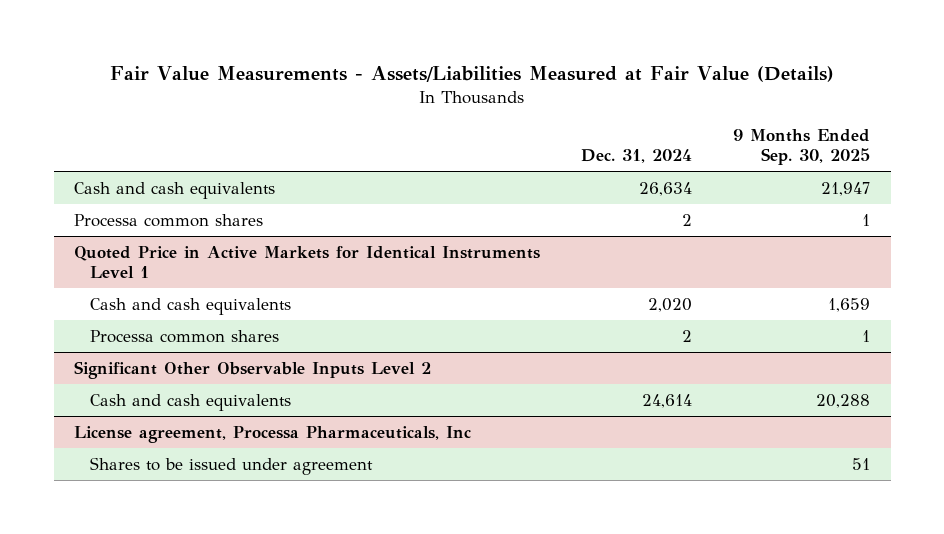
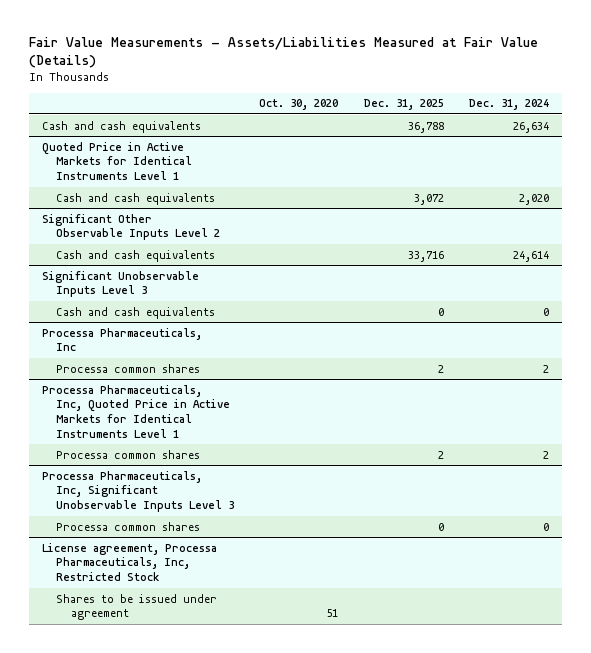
- | Dec. 31, 2024 | 9 Months Ended Sep. 30, 2025
+ | Oct. 30, 2020 | Dec. 31, 2025 | Dec. 31, 2024
- Processa common shares | 2 | 1
@ Quoted Price in Active Markets for Identical Instruments Level 1
- Processa common shares | 2 | 1
- License agreement, Processa Pharmaceuticals, Inc
+ Significant Unobservable Inputs Level 3
+ Cash and cash equivalents | | 0 | 0
+ Processa Pharmaceuticals, Inc
+ Processa common shares | | 2 | 2
+ Processa Pharmaceuticals, Inc, Quoted Price in Active Markets for Identical Instruments Level 1
+ Processa common shares | | 2 | 2
+ Processa Pharmaceuticals, Inc, Significant Unobservable Inputs Level 3
+ Processa common shares | | 0 | 0
+ License agreement, Processa Pharmaceuticals, Inc, Restricted Stock

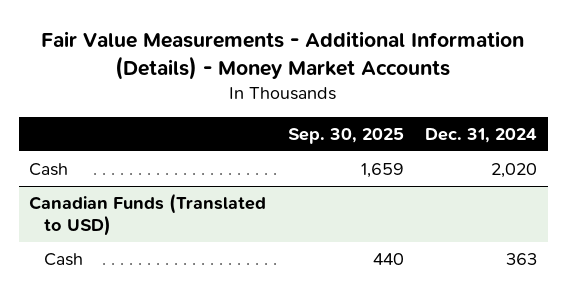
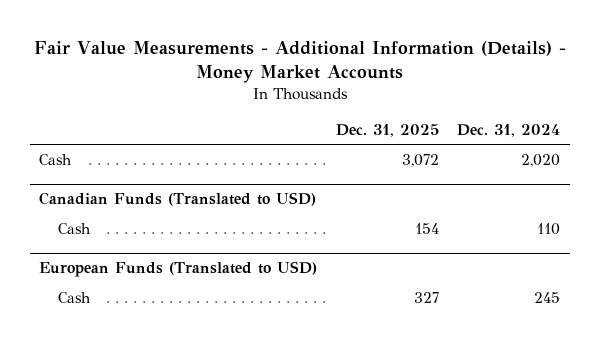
- | Sep. 30, 2025 | Dec. 31, 2024
+ | Dec. 31, 2025 | Dec. 31, 2024
@ Canadian Funds (Translated to USD)
- Cash | 440 | 363
+ Cash | 154 | 110
+ European Funds (Translated to USD)
+ Cash | 327 | 245

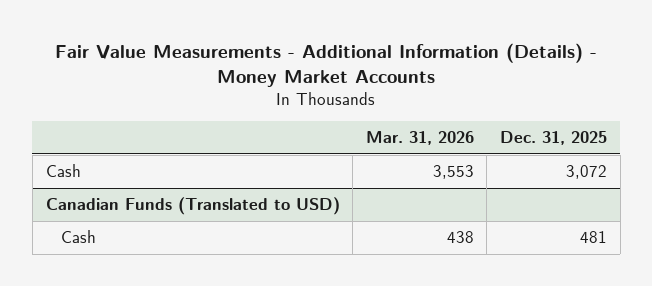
- | Dec. 31, 2025 | Dec. 31, 2024
+ | Mar. 31, 2026 | Dec. 31, 2025
@ Canadian Funds (Translated to USD)
- Cash | 154 | 110
- European Funds (Translated to USD)
- Cash | 327 | 245
@ Canadian Funds (Translated to USD)
+ Cash | 438 | 481

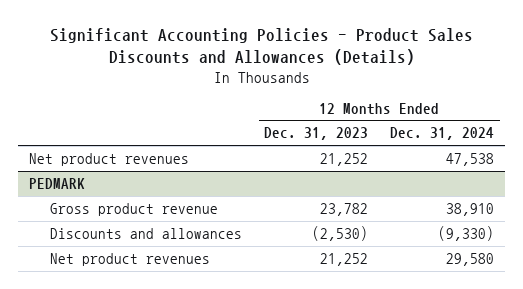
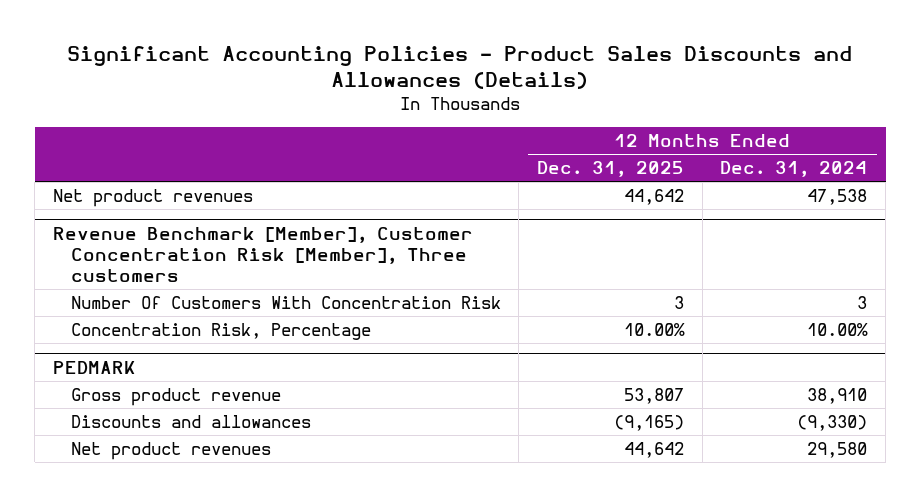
- | 12 Months Ended Dec. 31, 2023 | 12 Months Ended Dec. 31, 2024
+ | 12 Months Ended Dec. 31, 2025 | 12 Months Ended Dec. 31, 2024
+ Revenue Benchmark [Member], Customer Concentration Risk [Member], Three customers
+ Number Of Customers With Concentration Risk | 3 | 3
+ Concentration Risk, Percentage | 10.00% | 10.00%

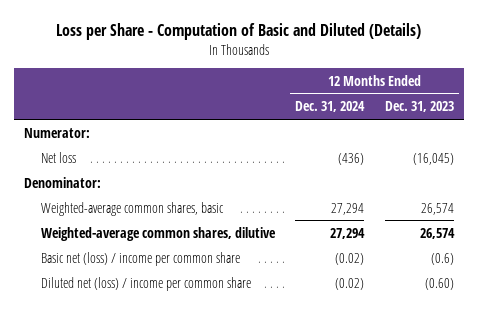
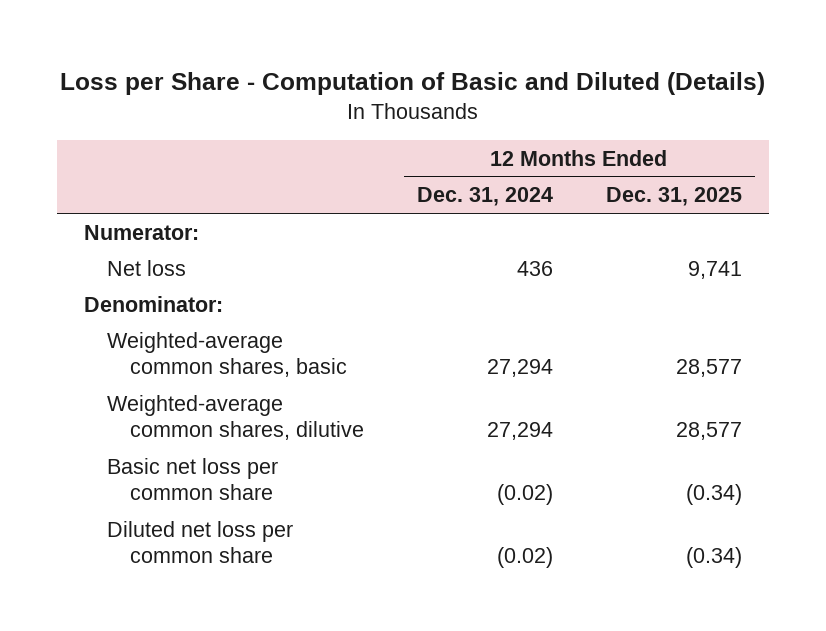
- | 12 Months Ended Dec. 31, 2024 | 12 Months Ended Dec. 31, 2023
+ | 12 Months Ended Dec. 31, 2024 | 12 Months Ended Dec. 31, 2025
- Net loss | (436) | (16,045)
+ Net loss | 436 | 9,741
- Basic net (loss) / income per common share | (0.02) | (0.6)
- Diluted net (loss) / income per common share | (0.02) | (0.60)
+ Basic net loss per common share | (0.02) | (0.34)
+ Diluted net loss per common share | (0.02) | (0.34)

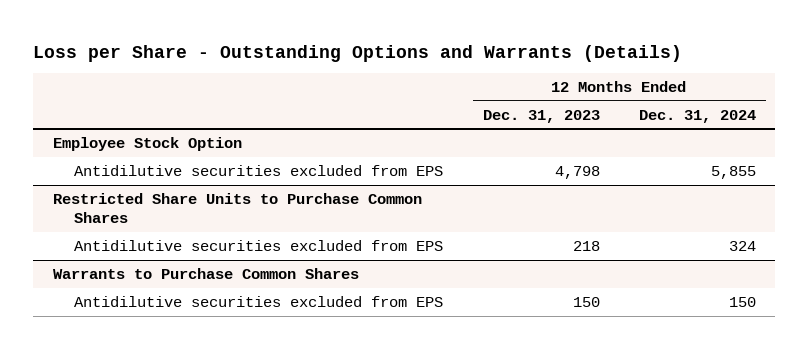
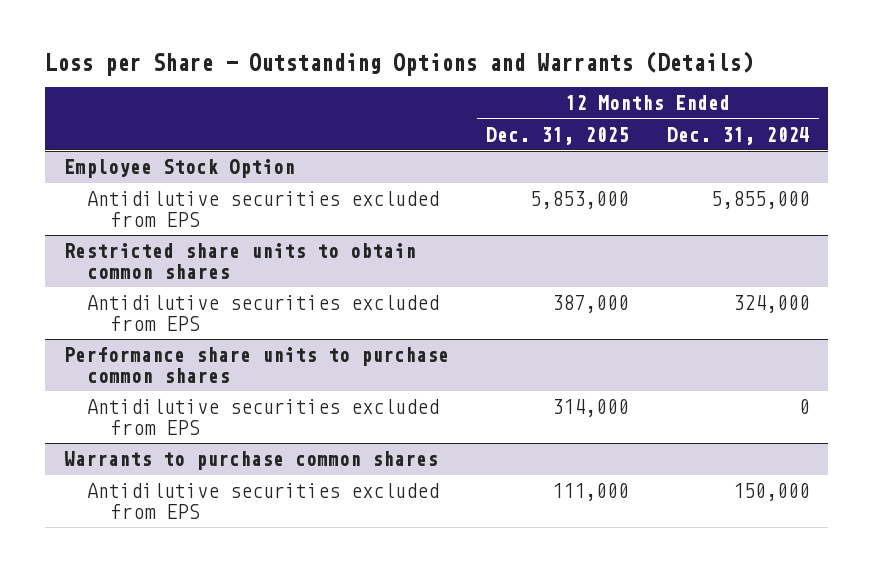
- | 12 Months Ended Dec. 31, 2023 | 12 Months Ended Dec. 31, 2024
+ | 12 Months Ended Dec. 31, 2025 | 12 Months Ended Dec. 31, 2024
@ Employee Stock Option
- Antidilutive securities excluded from EPS | 4,798 | 5,855
- Restricted Share Units to Purchase Common Shares
- Antidilutive securities excluded from EPS | 218 | 324
- Warrants to Purchase Common Shares
- Antidilutive securities excluded from EPS | 150 | 150
@ Employee Stock Option
+ Antidilutive securities excluded from EPS | 5,853,000 | 5,855,000
+ Restricted share units to obtain common shares
+ Antidilutive securities excluded from EPS | 387,000 | 324,000
+ Performance share units to purchase common shares
+ Antidilutive securities excluded from EPS | 314,000 | 0
+ Warrants to purchase common shares
+ Antidilutive securities excluded from EPS | 111,000 | 150,000

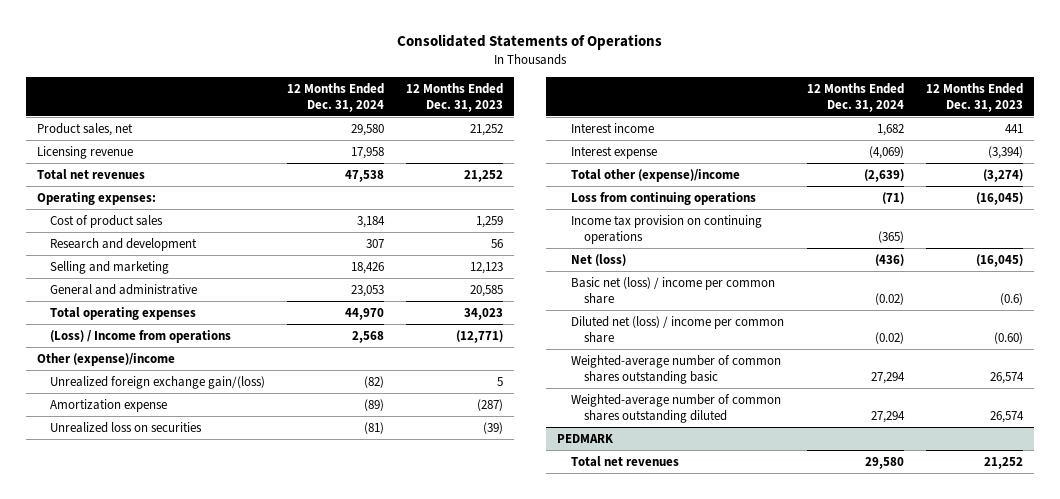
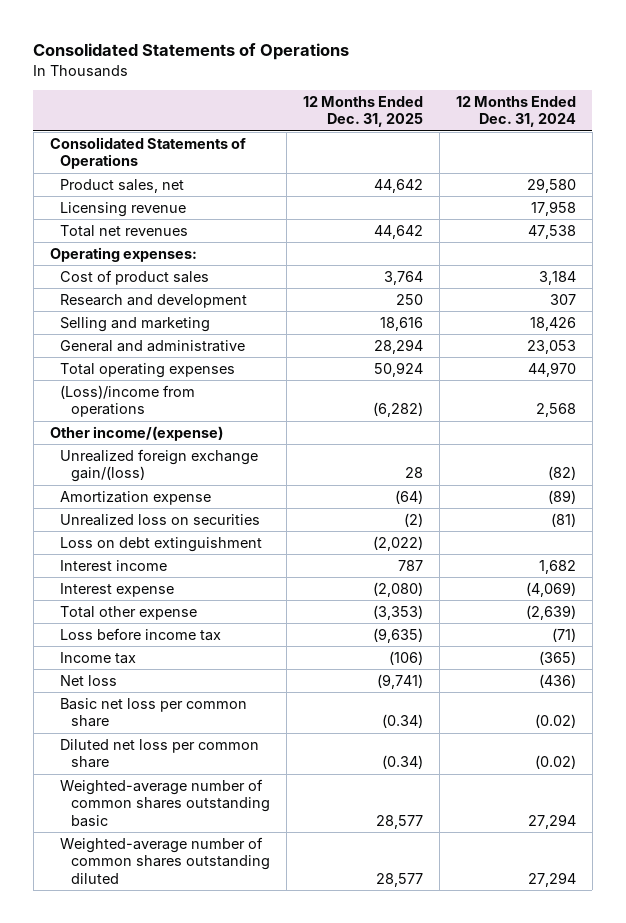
- | 12 Months Ended Dec. 31, 2024 | 12 Months Ended Dec. 31, 2023
+ | 12 Months Ended Dec. 31, 2025 | 12 Months Ended Dec. 31, 2024
+ Consolidated Statements of Operations
- (Loss) / Income from operations | 2,568 | (12,771)
- Other (expense)/income
+ (Loss)/income from operations | (6,282) | 2,568
+ Other income/(expense)
+ Loss on debt extinguishment | (2,022) |
- Total other (expense)/income | (2,639) | (3,274)
- Loss from continuing operations | (71) | (16,045)
- Income tax provision on continuing operations | (365) |
- Net (loss) | (436) | (16,045)
- Basic net (loss) / income per common share | (0.02) | (0.6)
- Diluted net (loss) / income per common share | (0.02) | (0.60)
+ Total other expense | (3,353) | (2,639)
+ Loss before income tax | (9,635) | (71)
+ Income tax | (106) | (365)
+ Net loss | (9,741) | (436)
+ Basic net loss per common share | (0.34) | (0.02)
+ Diluted net loss per common share | (0.34) | (0.02)
- PEDMARK
- Total net revenues | 29,580 | 21,252

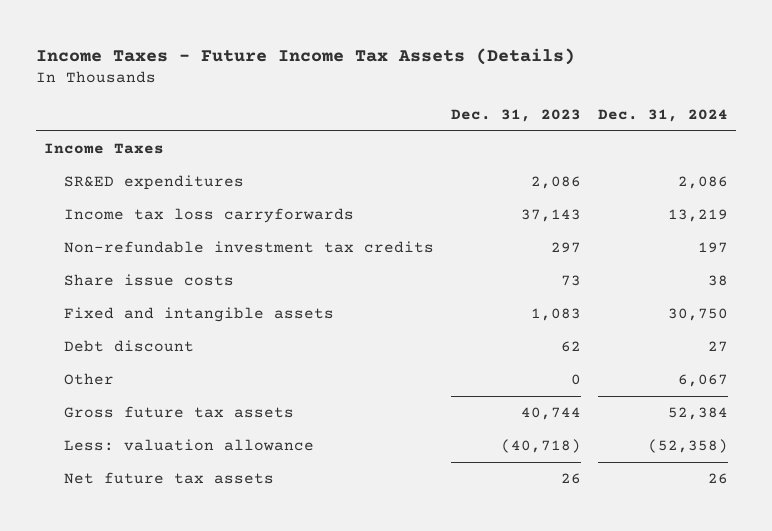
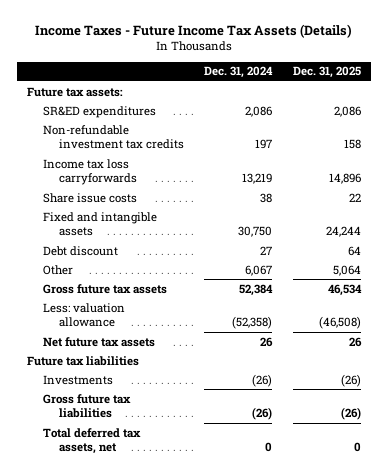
- | Dec. 31, 2023 | Dec. 31, 2024
+ | Dec. 31, 2024 | Dec. 31, 2025
- Income Taxes
+ Future tax assets:
moved down: Income tax loss carryforwards | 13,219 | 14,896
+ Future tax liabilities
+ Investments | (26) | (26)
+ Gross future tax liabilities | (26) | (26)
+ Total deferred tax assets, net | 0 | 0

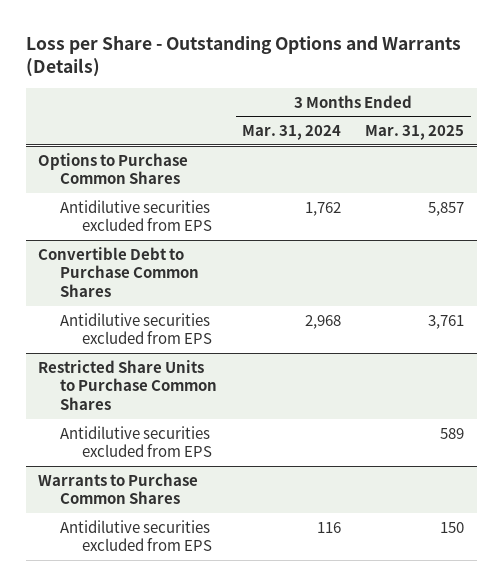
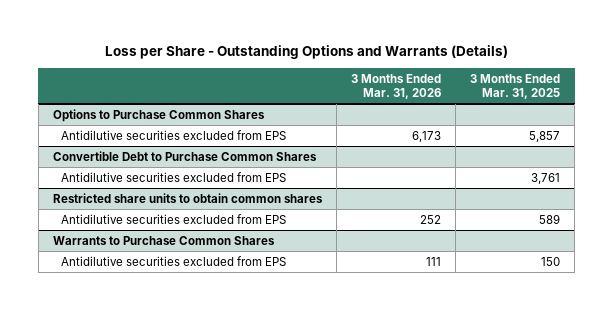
- | 3 Months Ended Mar. 31, 2024 | 3 Months Ended Mar. 31, 2025
+ | 3 Months Ended Mar. 31, 2026 | 3 Months Ended Mar. 31, 2025
- Restricted Share Units to Purchase Common Shares
+ Restricted share units to obtain common shares

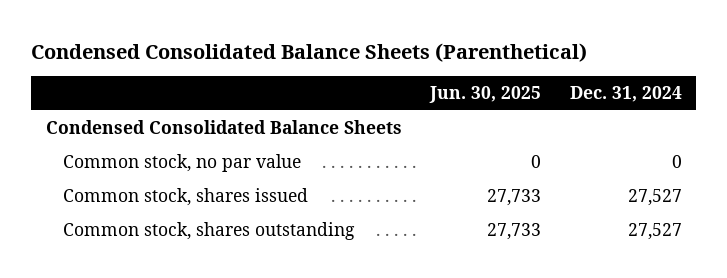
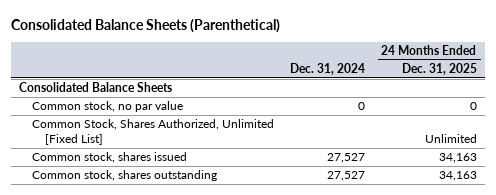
- Condensed Consolidated Balance Sheets (Parenthetical)
+ Consolidated Balance Sheets (Parenthetical)
- | Jun. 30, 2025 | Dec. 31, 2024
+ | Dec. 31, 2024 | 24 Months Ended Dec. 31, 2025
- Condensed Consolidated Balance Sheets
+ Consolidated Balance Sheets
+ Common Stock, Shares Authorized, Unlimited [Fixed List] | | Unlimited

